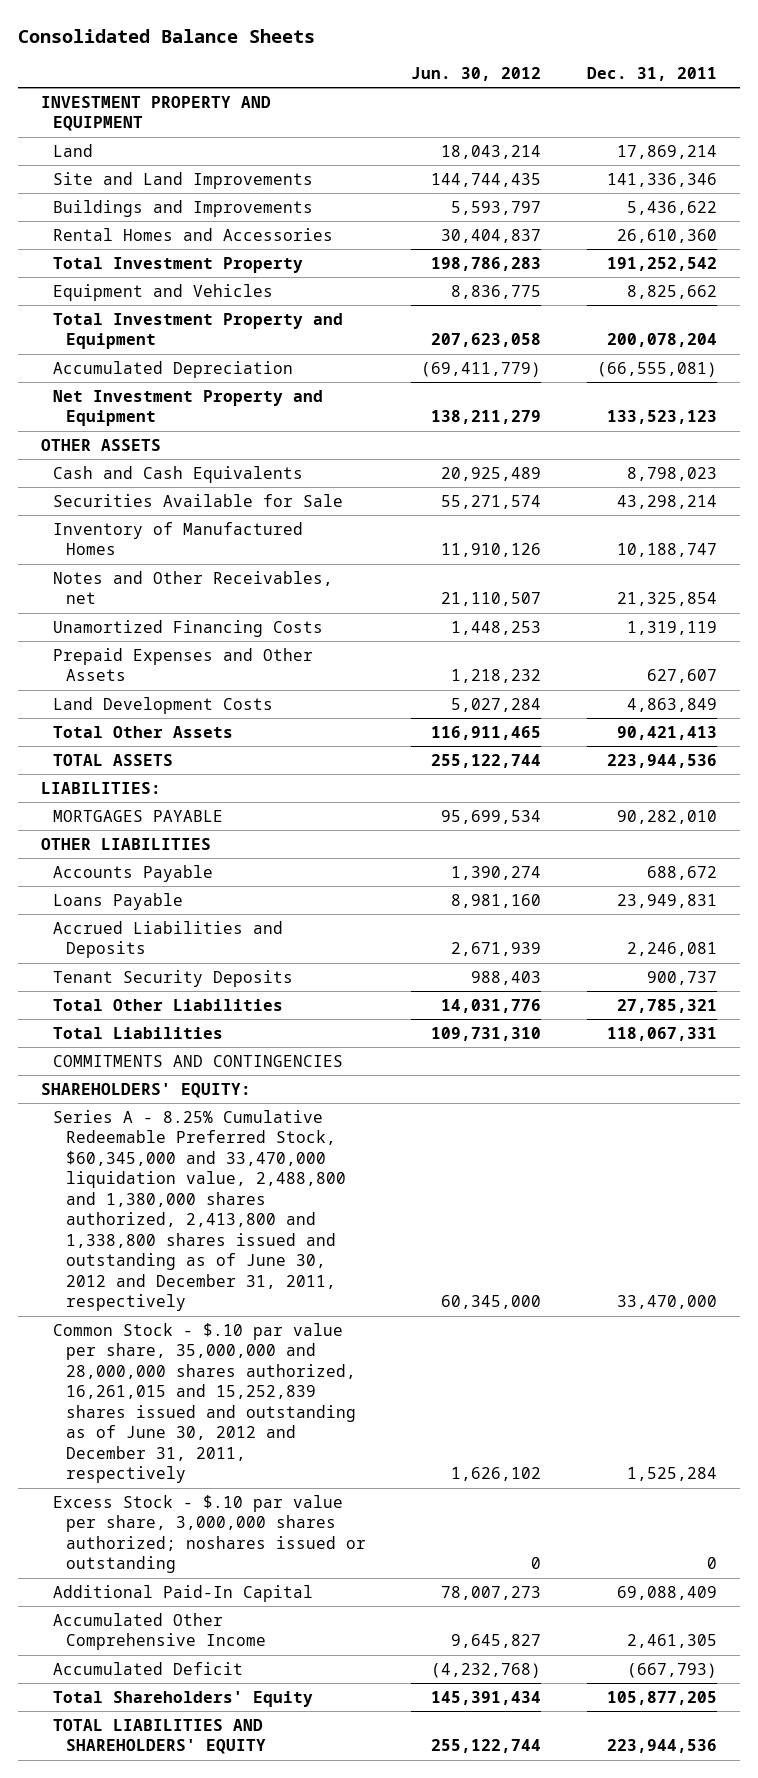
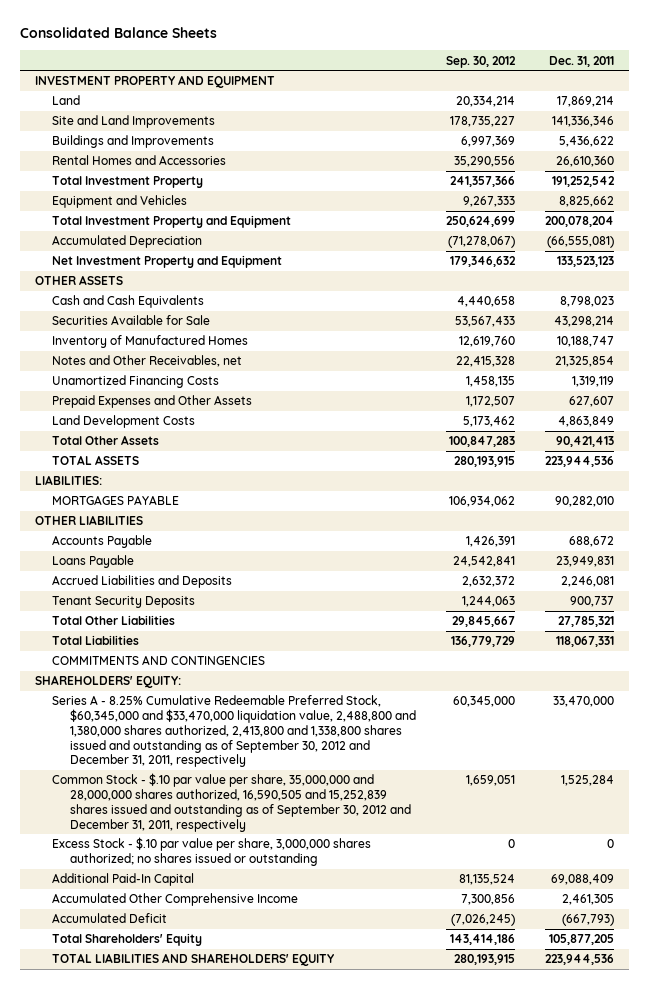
- | Jun. 30, 2012 | Dec. 31, 2011
+ | Sep. 30, 2012 | Dec. 31, 2011
- Series A - 8.25% Cumulative Redeemable Preferred Stock, $60,345,000 and 33,470,000 liquidation value, 2,488,800 and 1,380,000 shares authorized, 2,413,800 and 1,338,800 shares issued and outstanding as of June 30, 2012 and December 31, 2011, respectively | 60,345,000 | 33,470,000
- Common Stock - $.10 par value per share, 35,000,000 and 28,000,000 shares authorized, 16,261,015 and 15,252,839 shares issued and outstanding as of June 30, 2012 and December 31, 2011, respectively | 1,626,102 | 1,525,284
- Excess Stock - $.10 par value per share, 3,000,000 shares authorized; noshares issued or outstanding | 0 | 0
+ Series A - 8.25% Cumulative Redeemable Preferred Stock, $60,345,000 and $33,470,000 liquidation value, 2,488,800 and 1,380,000 shares authorized, 2,413,800 and 1,338,800 shares issued and outstanding as of September 30, 2012 and December 31, 2011, respectively | 60,345,000 | 33,470,000
+ Common Stock - $.10 par value per share, 35,000,000 and 28,000,000 shares authorized, 16,590,505 and 15,252,839 shares issued and outstanding as of September 30, 2012 and December 31, 2011, respectively | 1,659,051 | 1,525,284
+ Excess Stock - $.10 par value per share, 3,000,000 shares authorized; no shares issued or outstanding | 0 | 0

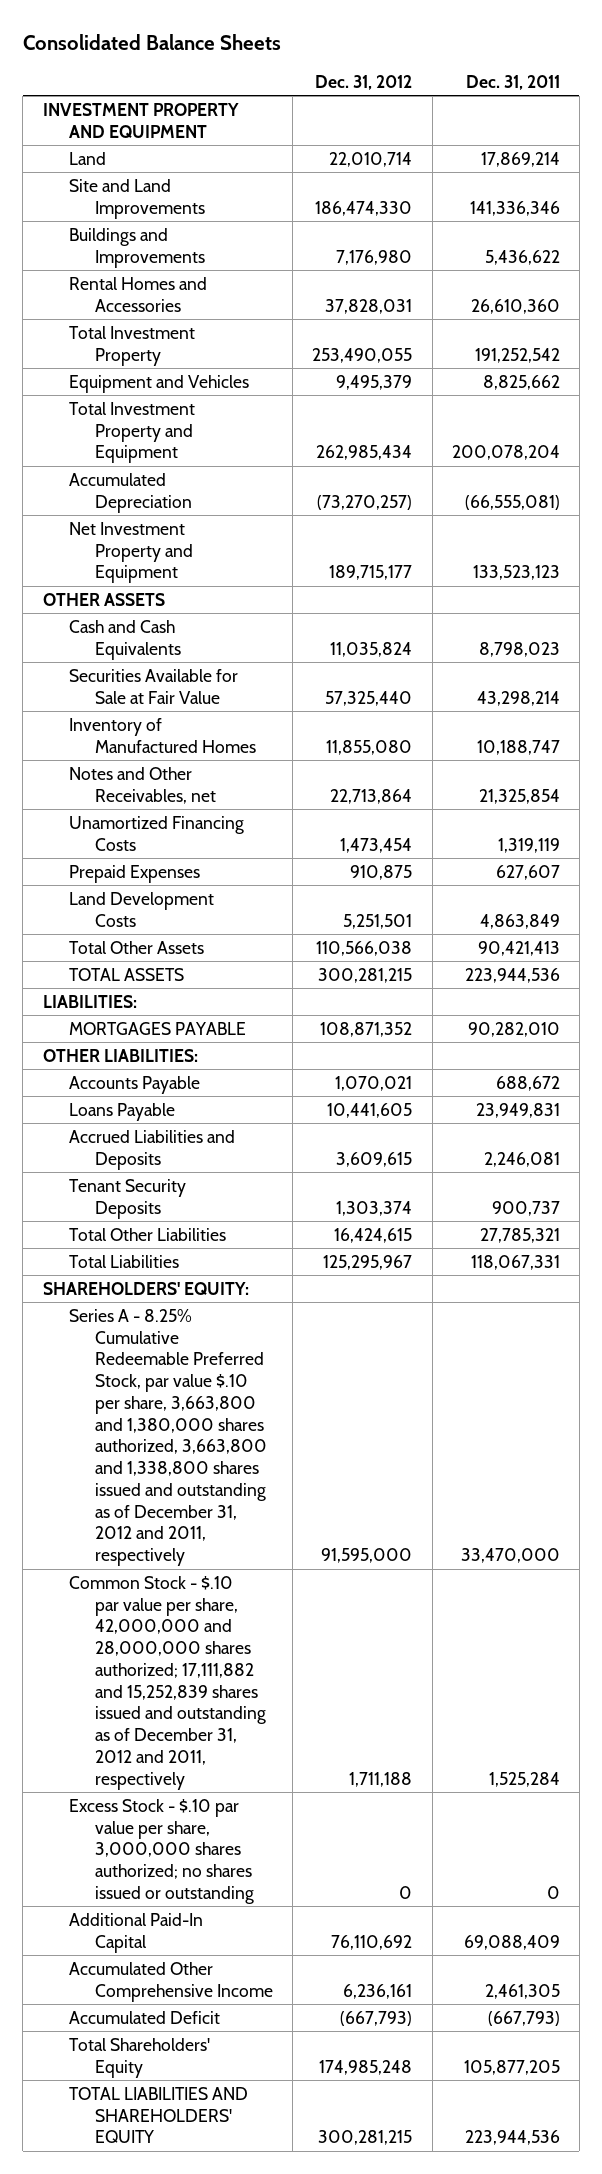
- | Sep. 30, 2012 | Dec. 31, 2011
+ | Dec. 31, 2012 | Dec. 31, 2011
- Securities Available for Sale | 53,567,433 | 43,298,214
+ Securities Available for Sale at Fair Value | 57,325,440 | 43,298,214
- Prepaid Expenses and Other Assets | 1,172,507 | 627,607
+ Prepaid Expenses | 910,875 | 627,607
- OTHER LIABILITIES
+ OTHER LIABILITIES:
- COMMITMENTS AND CONTINGENCIES
- Series A - 8.25% Cumulative Redeemable Preferred Stock, $60,345,000 and $33,470,000 liquidation value, 2,488,800 and 1,380,000 shares authorized, 2,413,800 and 1,338,800 shares issued and outstanding as of September 30, 2012 and December 31, 2011, respectively | 60,345,000 | 33,470,000
- Common Stock - $.10 par value per share, 35,000,000 and 28,000,000 shares authorized, 16,590,505 and 15,252,839 shares issued and outstanding as of September 30, 2012 and December 31, 2011, respectively | 1,659,051 | 1,525,284
+ Series A - 8.25% Cumulative Redeemable Preferred Stock, par value $.10 per share, 3,663,800 and 1,380,000 shares authorized, 3,663,800 and 1,338,800 shares issued and outstanding as of December 31, 2012 and 2011, respectively | 91,595,000 | 33,470,000
+ Common Stock - $.10 par value per share, 42,000,000 and 28,000,000 shares authorized; 17,111,882 and 15,252,839 shares issued and outstanding as of December 31, 2012 and 2011, respectively | 1,711,188 | 1,525,284

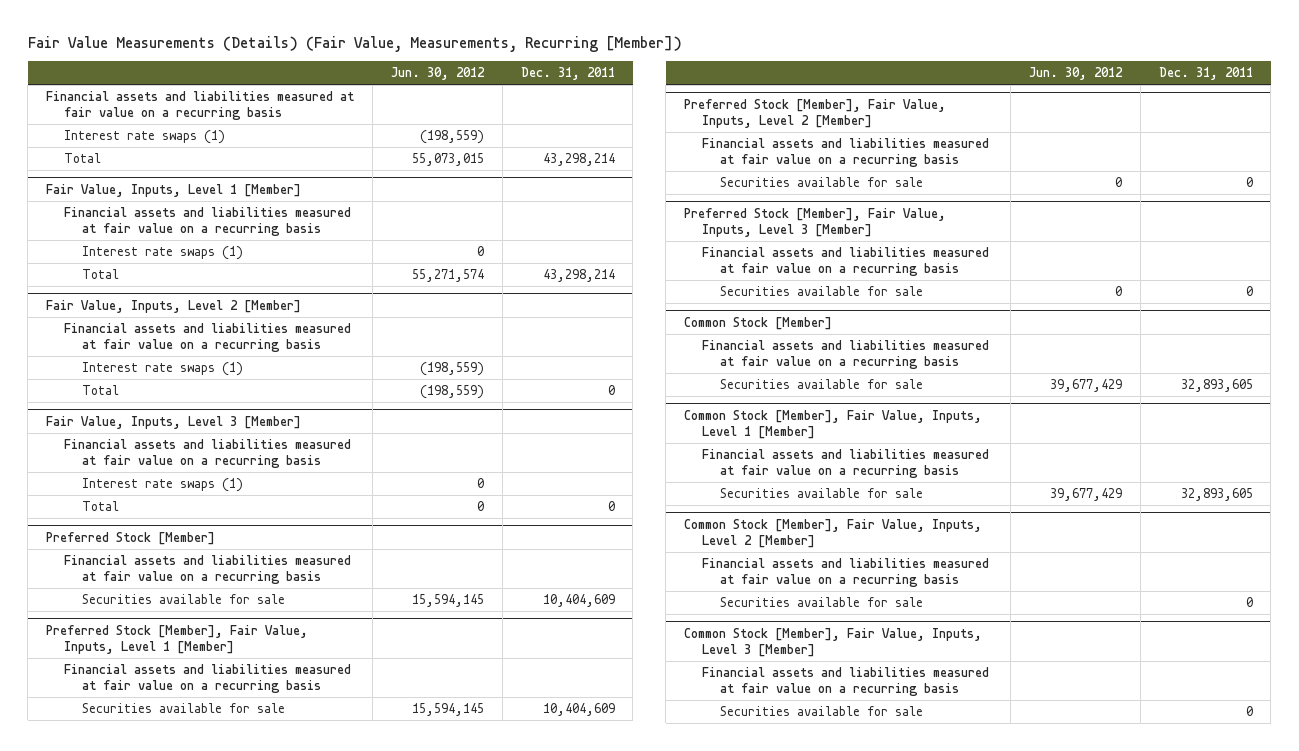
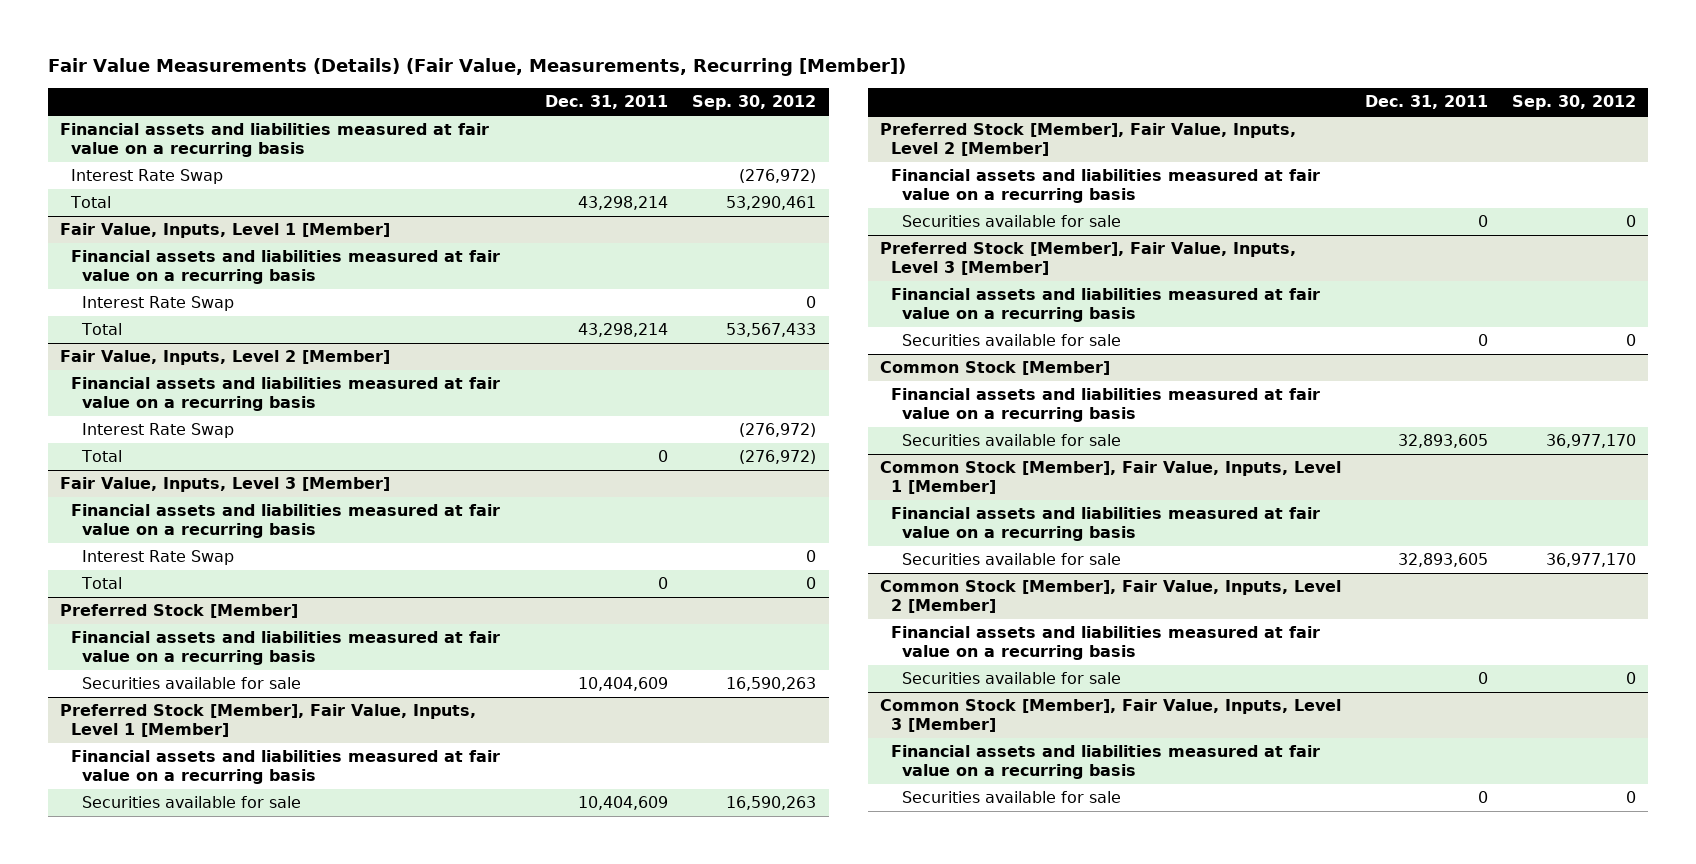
- | Jun. 30, 2012 | Dec. 31, 2011
+ | Dec. 31, 2011 | Sep. 30, 2012
- Interest rate swaps (1) | (198,559) |
+ Interest Rate Swap | | (276,972)
@ Fair Value, Inputs, Level 1 [Member]
- Interest rate swaps (1) | 0 |
+ Interest Rate Swap | | 0
@ Fair Value, Inputs, Level 2 [Member]
- Interest rate swaps (1) | (198,559) |
+ Interest Rate Swap | | (276,972)
@ Fair Value, Inputs, Level 3 [Member]
- Interest rate swaps (1) | 0 |
+ Interest Rate Swap | | 0

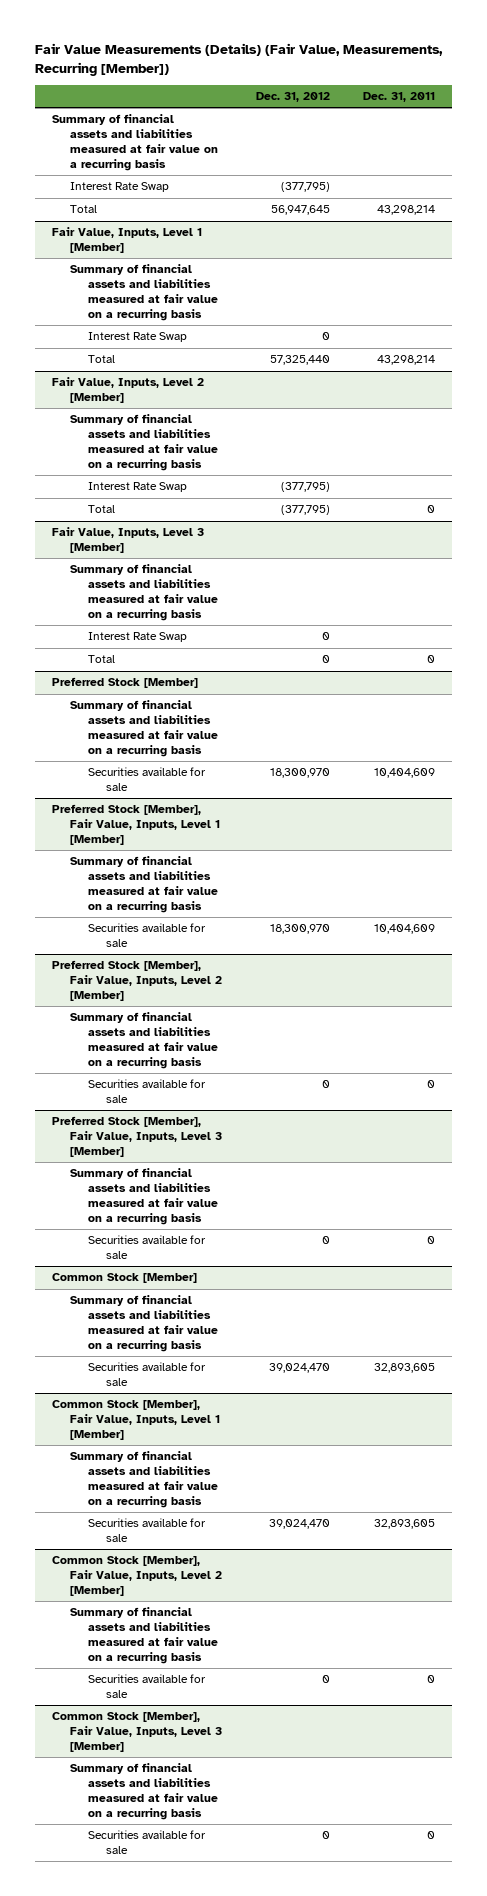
- | Dec. 31, 2011 | Sep. 30, 2012
+ | Dec. 31, 2012 | Dec. 31, 2011
- Financial assets and liabilities measured at fair value on a recurring basis
+ Summary of financial assets and liabilities measured at fair value on a recurring basis
@ Fair Value, Inputs, Level 1 [Member]
- Financial assets and liabilities measured at fair value on a recurring basis
+ Summary of financial assets and liabilities measured at fair value on a recurring basis
@ Fair Value, Inputs, Level 2 [Member]
- Financial assets and liabilities measured at fair value on a recurring basis
+ Summary of financial assets and liabilities measured at fair value on a recurring basis
@ Fair Value, Inputs, Level 3 [Member]
- Financial assets and liabilities measured at fair value on a recurring basis
+ Summary of financial assets and liabilities measured at fair value on a recurring basis
@ Preferred Stock [Member]
- Financial assets and liabilities measured at fair value on a recurring basis
+ Summary of financial assets and liabilities measured at fair value on a recurring basis
@ Preferred Stock [Member], Fair Value, Inputs, Level 1 [Member]
- Financial assets and liabilities measured at fair value on a recurring basis
+ Summary of financial assets and liabilities measured at fair value on a recurring basis
@ Preferred Stock [Member], Fair Value, Inputs, Level 2 [Member]
- Financial assets and liabilities measured at fair value on a recurring basis
+ Summary of financial assets and liabilities measured at fair value on a recurring basis
@ Preferred Stock [Member], Fair Value, Inputs, Level 3 [Member]
- Financial assets and liabilities measured at fair value on a recurring basis
+ Summary of financial assets and liabilities measured at fair value on a recurring basis
@ Common Stock [Member]
- Financial assets and liabilities measured at fair value on a recurring basis
+ Summary of financial assets and liabilities measured at fair value on a recurring basis
@ Common Stock [Member], Fair Value, Inputs, Level 1 [Member]
- Financial assets and liabilities measured at fair value on a recurring basis
+ Summary of financial assets and liabilities measured at fair value on a recurring basis
@ Common Stock [Member], Fair Value, Inputs, Level 2 [Member]
- Financial assets and liabilities measured at fair value on a recurring basis
+ Summary of financial assets and liabilities measured at fair value on a recurring basis
@ Common Stock [Member], Fair Value, Inputs, Level 3 [Member]
- Financial assets and liabilities measured at fair value on a recurring basis
+ Summary of financial assets and liabilities measured at fair value on a recurring basis

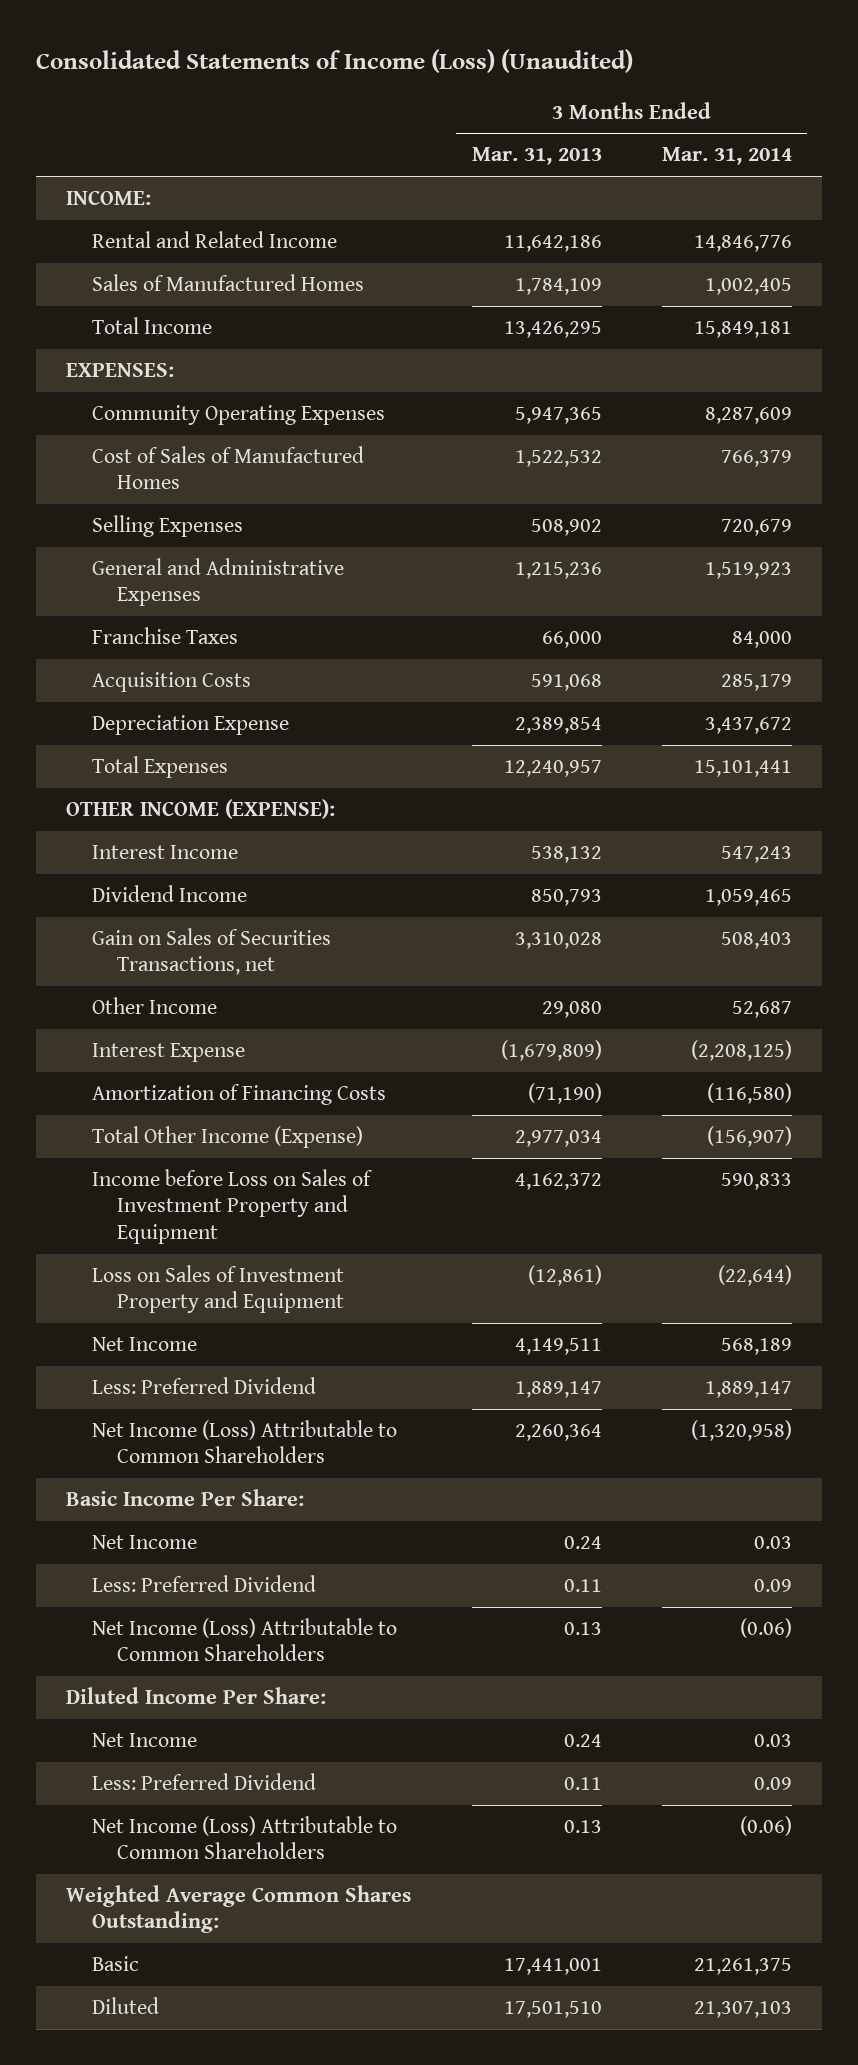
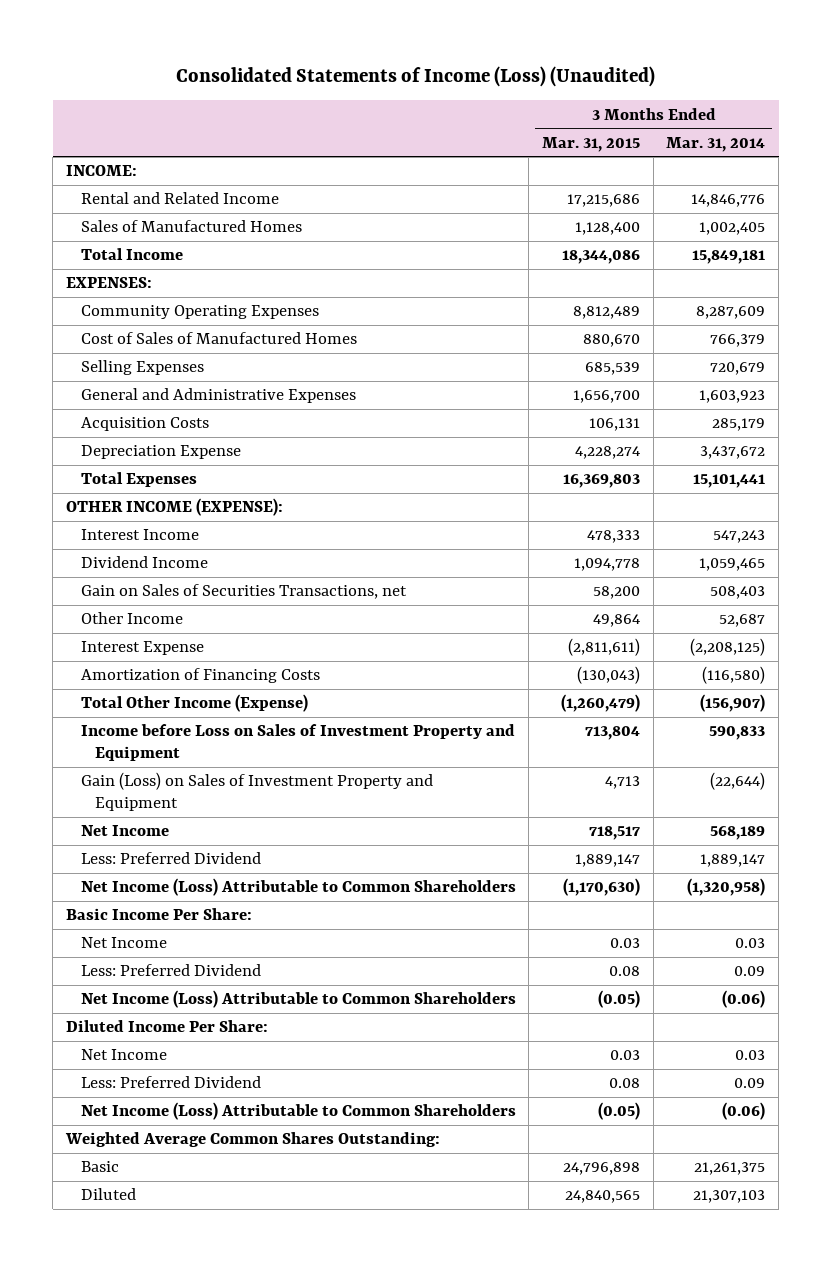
- | 3 Months Ended Mar. 31, 2013 | 3 Months Ended Mar. 31, 2014
+ | 3 Months Ended Mar. 31, 2015 | 3 Months Ended Mar. 31, 2014
- General and Administrative Expenses | 1,215,236 | 1,519,923
- Franchise Taxes | 66,000 | 84,000
+ General and Administrative Expenses | 1,656,700 | 1,603,923
- Loss on Sales of Investment Property and Equipment | (12,861) | (22,644)
+ Gain (Loss) on Sales of Investment Property and Equipment | 4,713 | (22,644)

